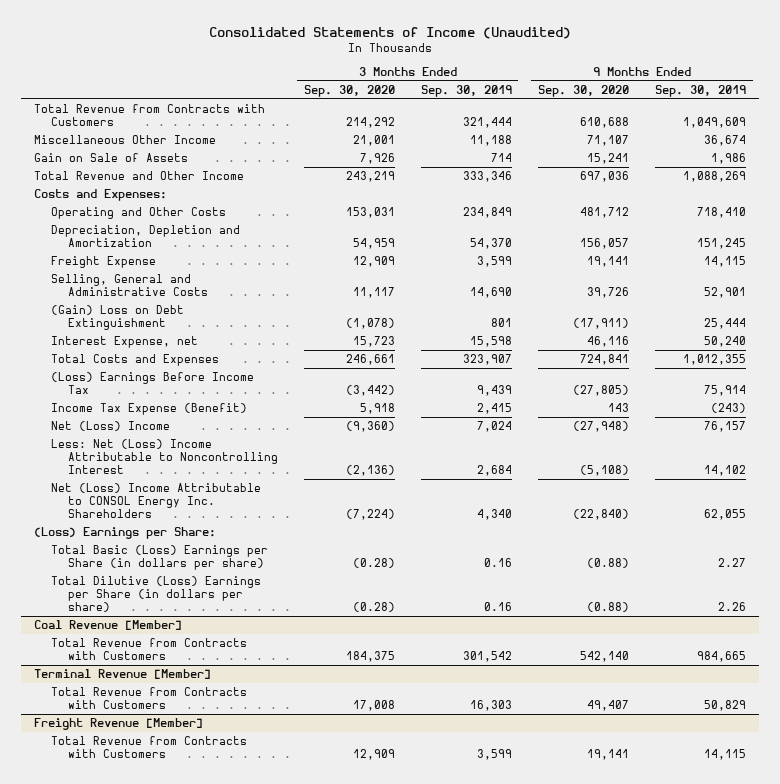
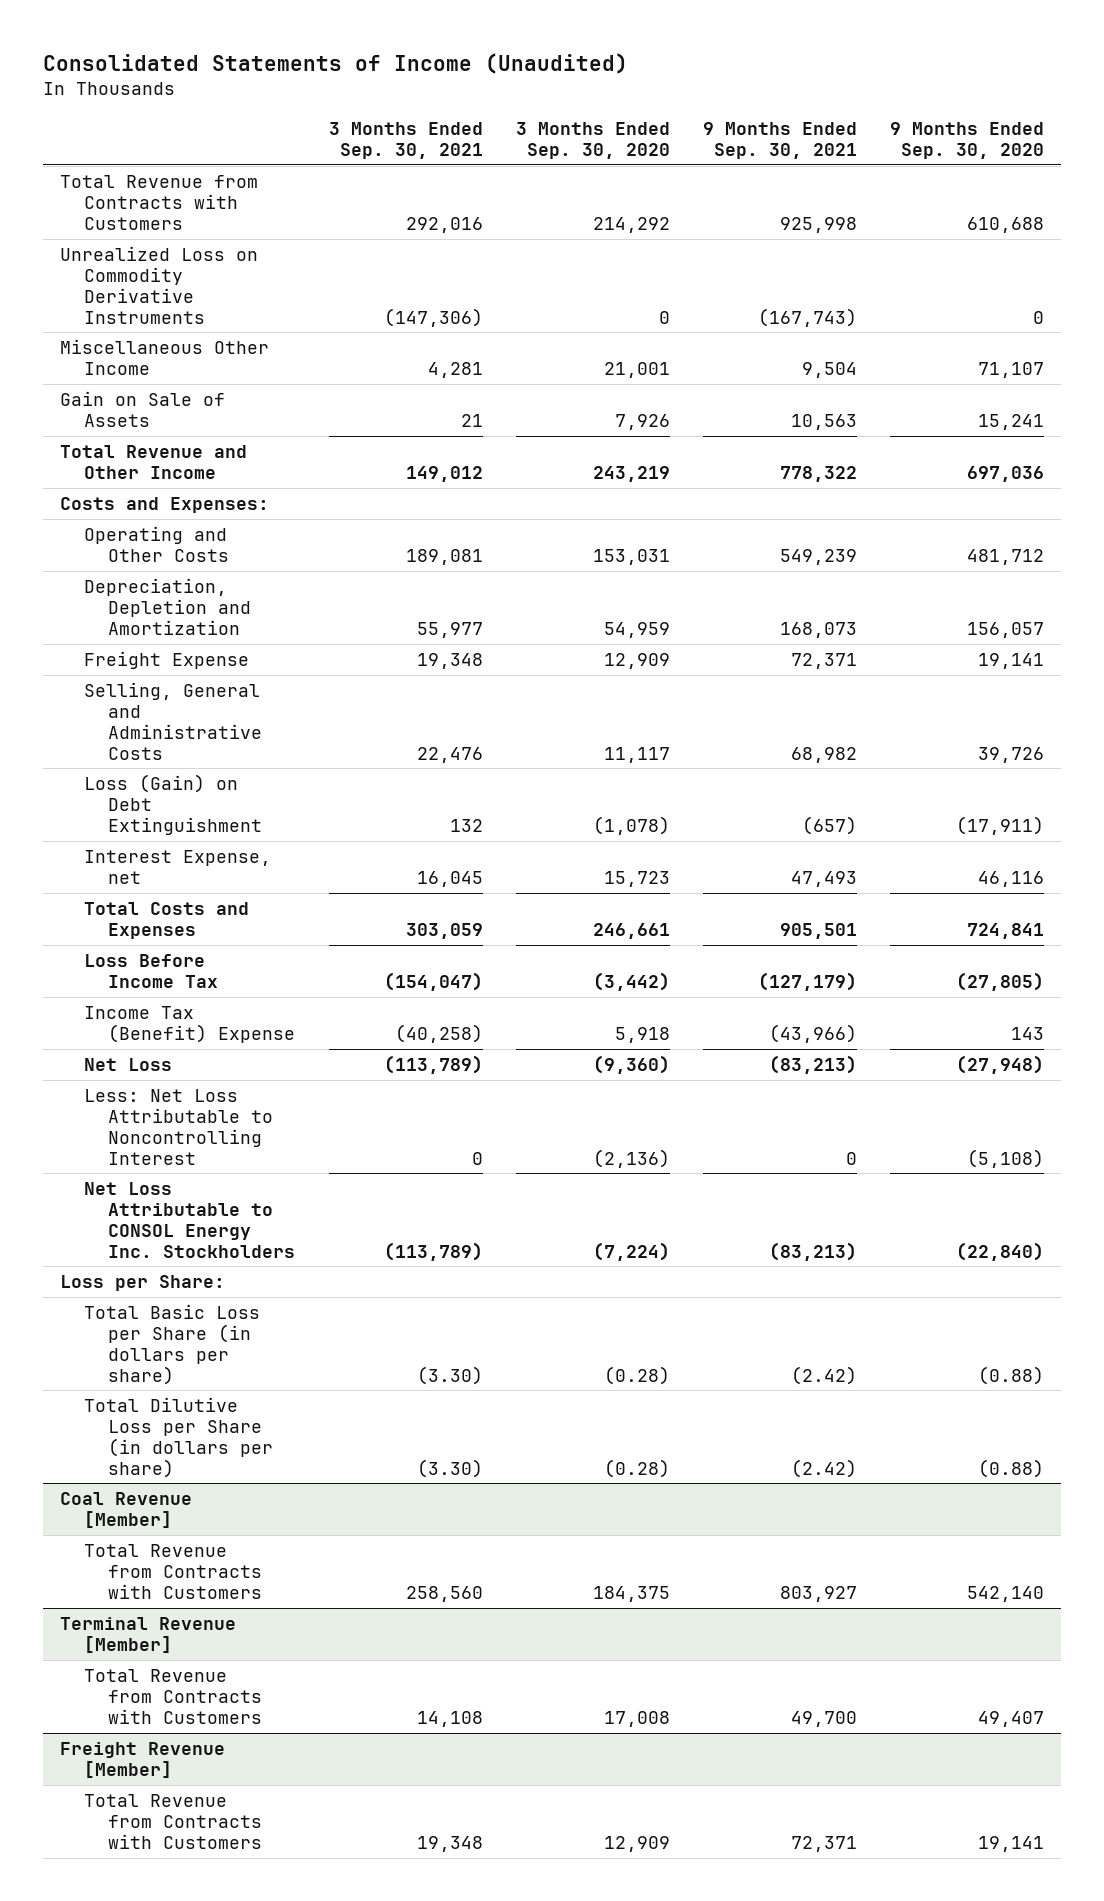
- | 3 Months Ended Sep. 30, 2020 | 3 Months Ended Sep. 30, 2019 | 9 Months Ended Sep. 30, 2020 | 9 Months Ended Sep. 30, 2019
+ | 3 Months Ended Sep. 30, 2021 | 3 Months Ended Sep. 30, 2020 | 9 Months Ended Sep. 30, 2021 | 9 Months Ended Sep. 30, 2020
+ Unrealized Loss on Commodity Derivative Instruments | (147,306) | 0 | (167,743) | 0
- (Gain) Loss on Debt Extinguishment | (1,078) | 801 | (17,911) | 25,444
+ Loss (Gain) on Debt Extinguishment | 132 | (1,078) | (657) | (17,911)
- (Loss) Earnings Before Income Tax | (3,442) | 9,439 | (27,805) | 75,914
- Income Tax Expense (Benefit) | 5,918 | 2,415 | 143 | (243)
- Net (Loss) Income | (9,360) | 7,024 | (27,948) | 76,157
- Less: Net (Loss) Income Attributable to Noncontrolling Interest | (2,136) | 2,684 | (5,108) | 14,102
- Net (Loss) Income Attributable to CONSOL Energy Inc. Shareholders | (7,224) | 4,340 | (22,840) | 62,055
- (Loss) Earnings per Share:
- Total Basic (Loss) Earnings per Share (in dollars per share) | (0.28) | 0.16 | (0.88) | 2.27
- Total Dilutive (Loss) Earnings per Share (in dollars per share) | (0.28) | 0.16 | (0.88) | 2.26
+ Loss Before Income Tax | (154,047) | (3,442) | (127,179) | (27,805)
+ Income Tax (Benefit) Expense | (40,258) | 5,918 | (43,966) | 143
+ Net Loss | (113,789) | (9,360) | (83,213) | (27,948)
+ Less: Net Loss Attributable to Noncontrolling Interest | 0 | (2,136) | 0 | (5,108)
+ Net Loss Attributable to CONSOL Energy Inc. Stockholders | (113,789) | (7,224) | (83,213) | (22,840)
+ Loss per Share:
+ Total Basic Loss per Share (in dollars per share) | (3.30) | (0.28) | (2.42) | (0.88)
+ Total Dilutive Loss per Share (in dollars per share) | (3.30) | (0.28) | (2.42) | (0.88)

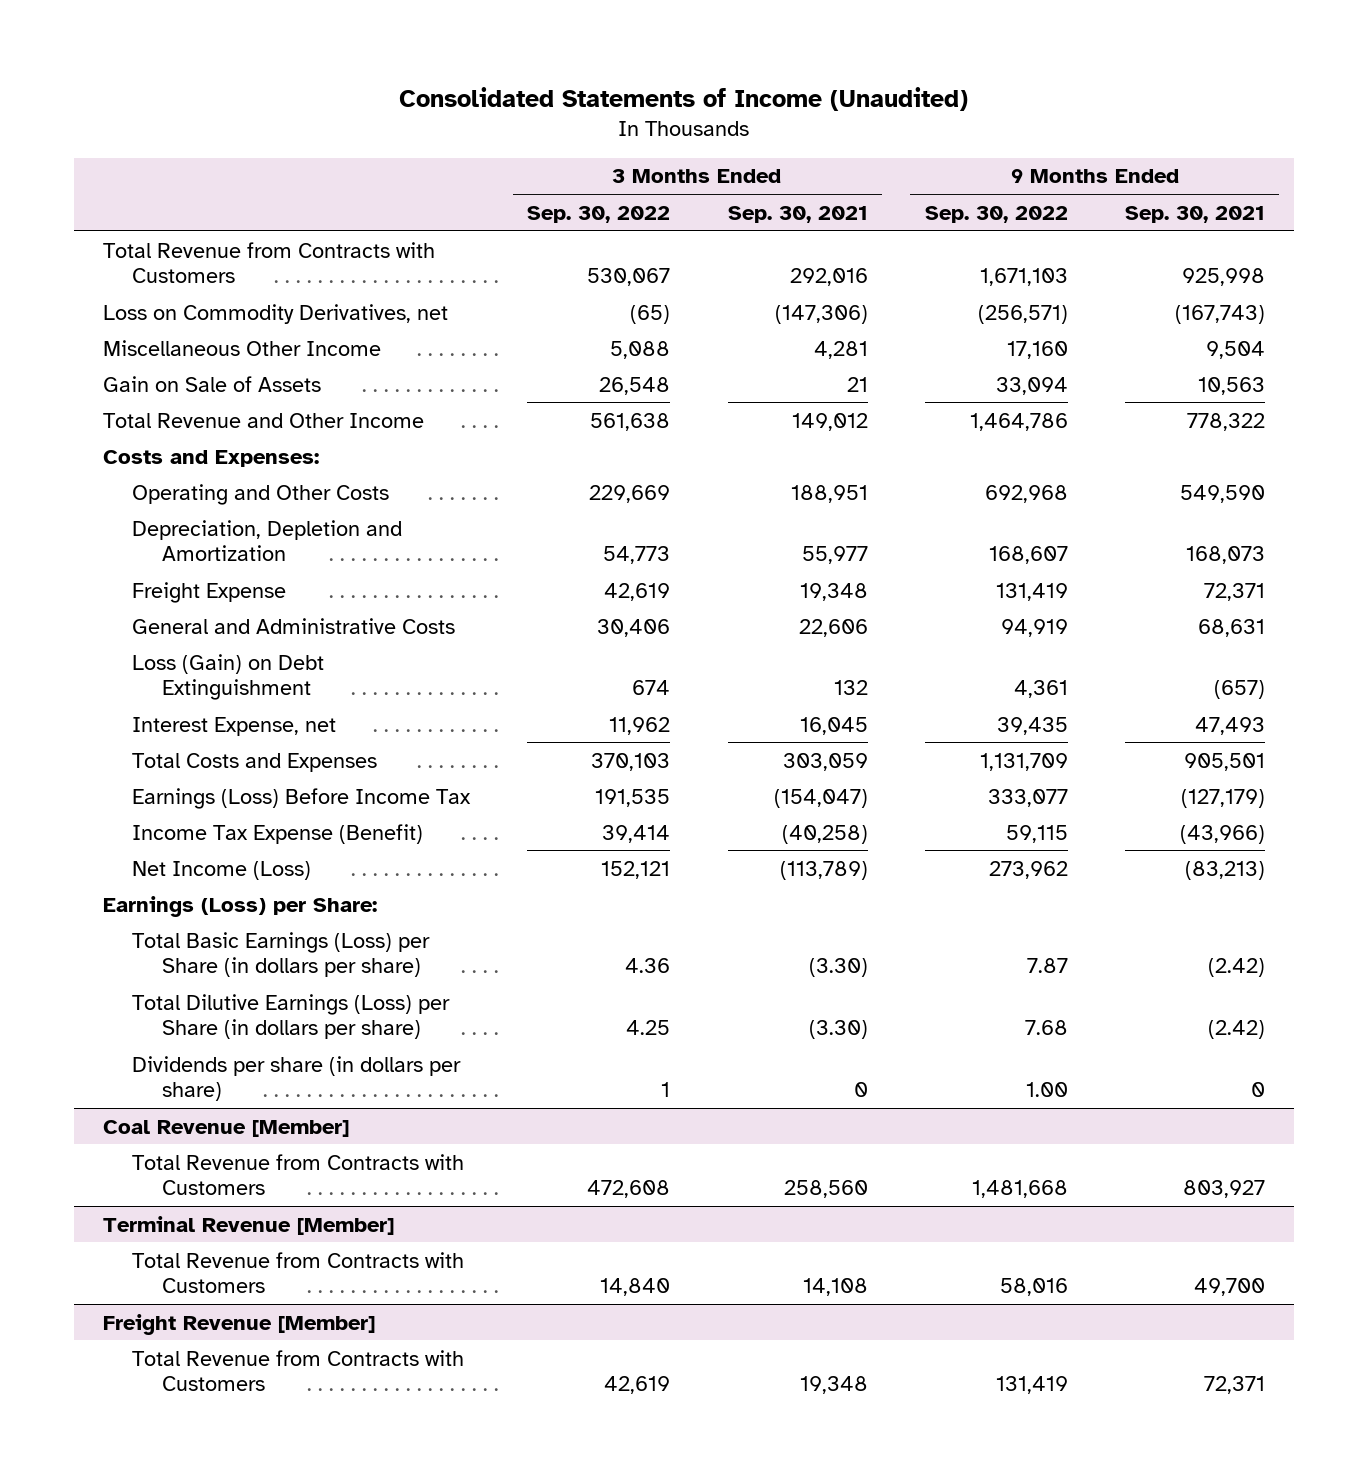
- | 3 Months Ended Sep. 30, 2021 | 3 Months Ended Sep. 30, 2020 | 9 Months Ended Sep. 30, 2021 | 9 Months Ended Sep. 30, 2020
+ | 3 Months Ended Sep. 30, 2022 | 3 Months Ended Sep. 30, 2021 | 9 Months Ended Sep. 30, 2022 | 9 Months Ended Sep. 30, 2021
- Unrealized Loss on Commodity Derivative Instruments | (147,306) | 0 | (167,743) | 0
+ Loss on Commodity Derivatives, net | (65) | (147,306) | (256,571) | (167,743)
- Operating and Other Costs | 189,081 | 153,031 | 549,239 | 481,712
+ Operating and Other Costs | 229,669 | 188,951 | 692,968 | 549,590
- Selling, General and Administrative Costs | 22,476 | 11,117 | 68,982 | 39,726
+ General and Administrative Costs | 30,406 | 22,606 | 94,919 | 68,631
- Loss Before Income Tax | (154,047) | (3,442) | (127,179) | (27,805)
- Income Tax (Benefit) Expense | (40,258) | 5,918 | (43,966) | 143
- Net Loss | (113,789) | (9,360) | (83,213) | (27,948)
- Less: Net Loss Attributable to Noncontrolling Interest | 0 | (2,136) | 0 | (5,108)
- Net Loss Attributable to CONSOL Energy Inc. Stockholders | (113,789) | (7,224) | (83,213) | (22,840)
- Loss per Share:
- Total Basic Loss per Share (in dollars per share) | (3.30) | (0.28) | (2.42) | (0.88)
- Total Dilutive Loss per Share (in dollars per share) | (3.30) | (0.28) | (2.42) | (0.88)
+ Earnings (Loss) Before Income Tax | 191,535 | (154,047) | 333,077 | (127,179)
+ Income Tax Expense (Benefit) | 39,414 | (40,258) | 59,115 | (43,966)
+ Net Income (Loss) | 152,121 | (113,789) | 273,962 | (83,213)
+ Earnings (Loss) per Share:
+ Total Basic Earnings (Loss) per Share (in dollars per share) | 4.36 | (3.30) | 7.87 | (2.42)
+ Total Dilutive Earnings (Loss) per Share (in dollars per share) | 4.25 | (3.30) | 7.68 | (2.42)
+ Dividends per share (in dollars per share) | 1 | 0 | 1.00 | 0

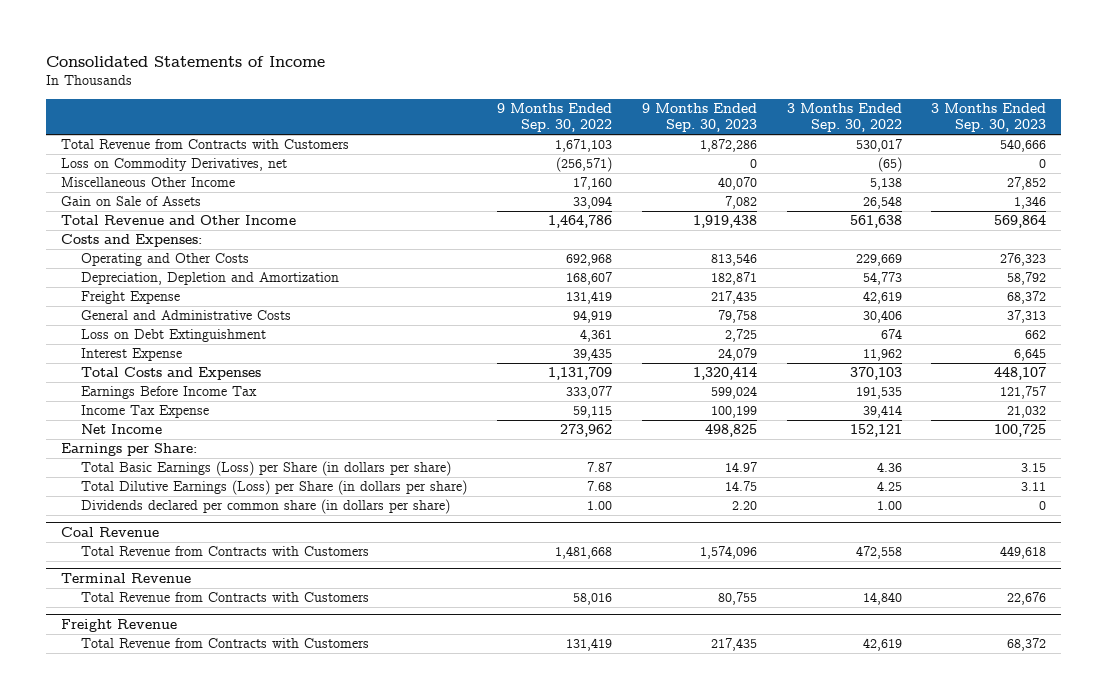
- Consolidated Statements of Income (Unaudited)
+ Consolidated Statements of Income
- | 3 Months Ended Sep. 30, 2022 | 3 Months Ended Sep. 30, 2021 | 9 Months Ended Sep. 30, 2022 | 9 Months Ended Sep. 30, 2021
+ | 9 Months Ended Sep. 30, 2022 | 9 Months Ended Sep. 30, 2023 | 3 Months Ended Sep. 30, 2022 | 3 Months Ended Sep. 30, 2023
- Total Revenue from Contracts with Customers | 530,067 | 292,016 | 1,671,103 | 925,998
+ Total Revenue from Contracts with Customers | 1,671,103 | 1,872,286 | 530,017 | 540,666
- Miscellaneous Other Income | 5,088 | 4,281 | 17,160 | 9,504
+ Miscellaneous Other Income | 17,160 | 40,070 | 5,138 | 27,852
- Loss (Gain) on Debt Extinguishment | 674 | 132 | 4,361 | (657)
- Interest Expense, net | 11,962 | 16,045 | 39,435 | 47,493
+ Loss on Debt Extinguishment | 4,361 | 2,725 | 674 | 662
+ Interest Expense | 39,435 | 24,079 | 11,962 | 6,645
- Earnings (Loss) Before Income Tax | 191,535 | (154,047) | 333,077 | (127,179)
- Income Tax Expense (Benefit) | 39,414 | (40,258) | 59,115 | (43,966)
- Net Income (Loss) | 152,121 | (113,789) | 273,962 | (83,213)
- Earnings (Loss) per Share:
+ Earnings Before Income Tax | 333,077 | 599,024 | 191,535 | 121,757
+ Income Tax Expense | 59,115 | 100,199 | 39,414 | 21,032
+ Net Income | 273,962 | 498,825 | 152,121 | 100,725
+ Earnings per Share:
- Dividends per share (in dollars per share) | 1 | 0 | 1.00 | 0
- Coal Revenue [Member]
- Total Revenue from Contracts with Customers | 472,608 | 258,560 | 1,481,668 | 803,927
- Terminal Revenue [Member]
+ Dividends declared per common share (in dollars per share) | 1.00 | 2.20 | 1.00 | 0
+ Coal Revenue
+ Total Revenue from Contracts with Customers | 1,481,668 | 1,574,096 | 472,558 | 449,618
+ Terminal Revenue
- Freight Revenue [Member]
+ Freight Revenue

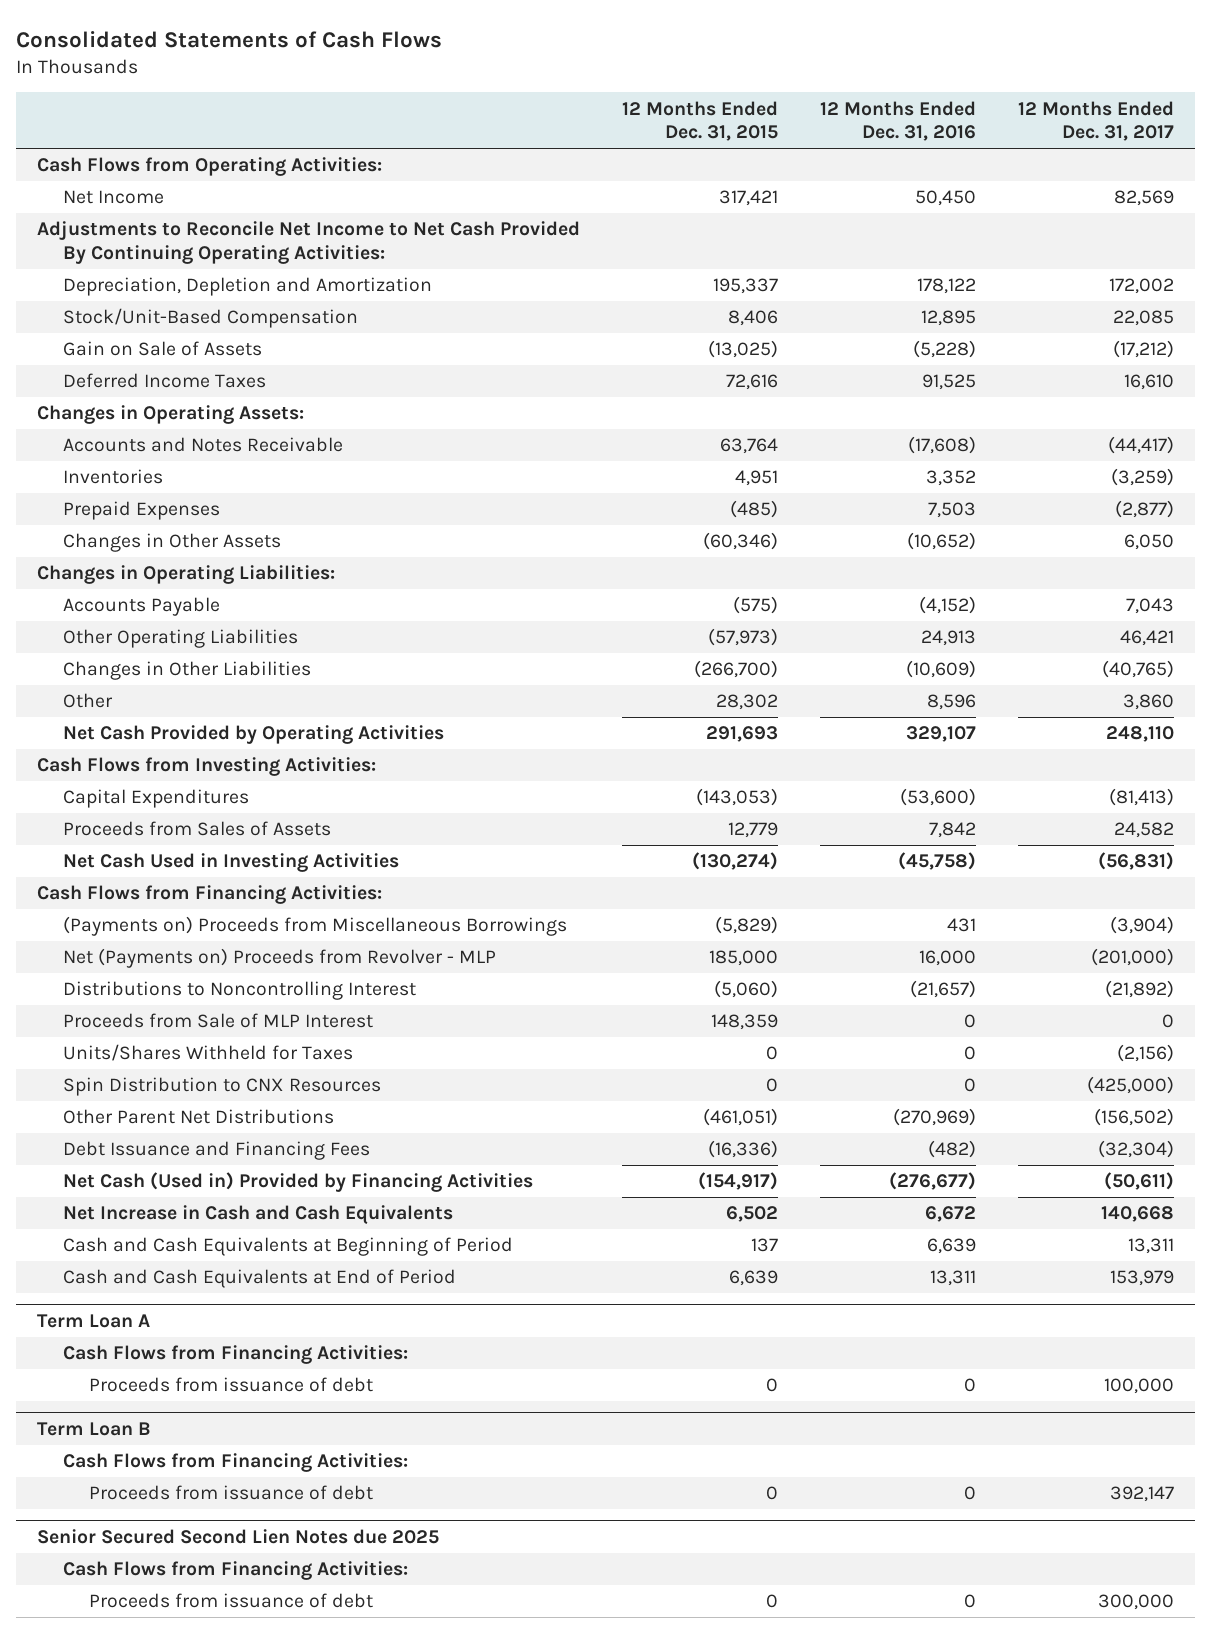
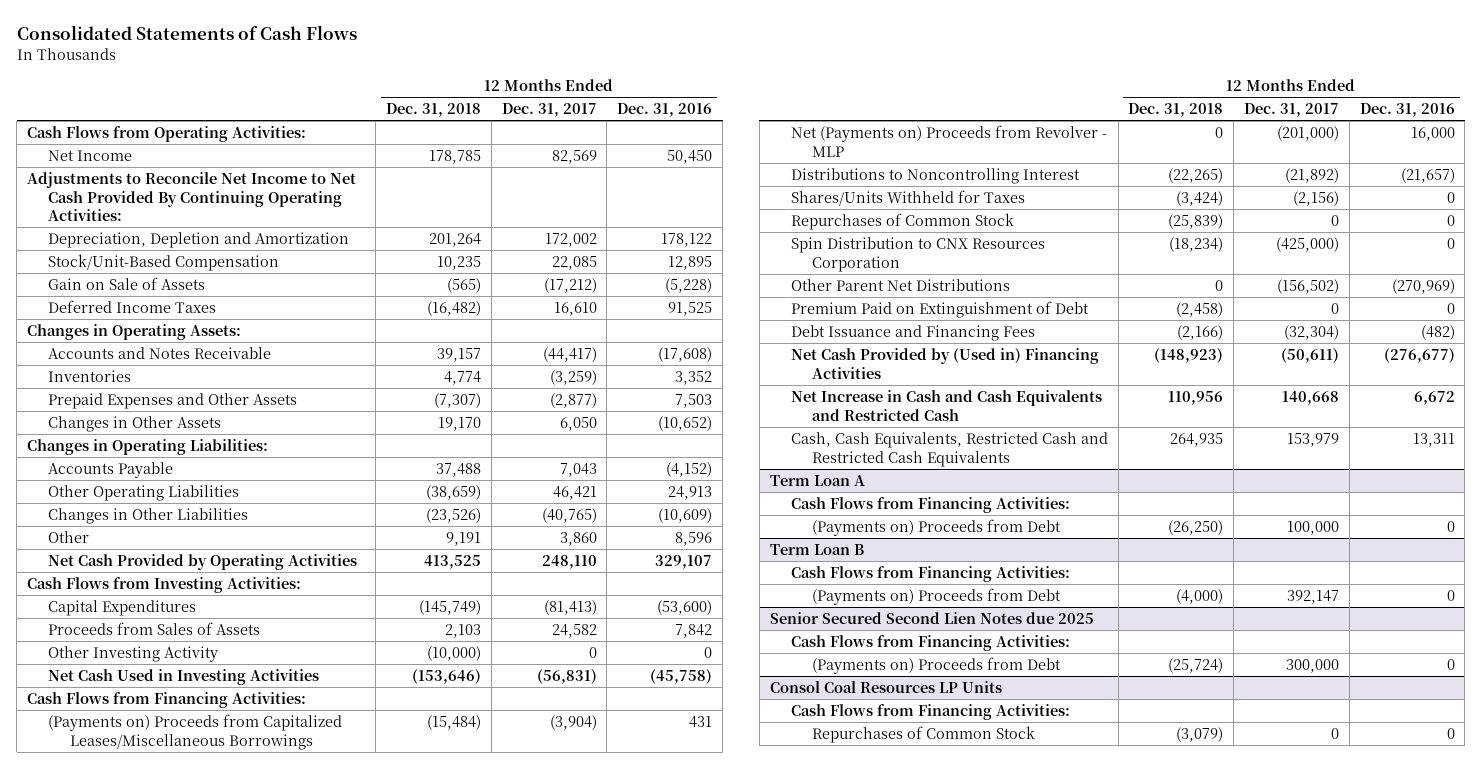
- | 12 Months Ended Dec. 31, 2015 | 12 Months Ended Dec. 31, 2016 | 12 Months Ended Dec. 31, 2017
+ | 12 Months Ended Dec. 31, 2018 | 12 Months Ended Dec. 31, 2017 | 12 Months Ended Dec. 31, 2016
- Prepaid Expenses | (485) | 7,503 | (2,877)
+ Prepaid Expenses and Other Assets | (7,307) | (2,877) | 7,503
+ Other Investing Activity | (10,000) | 0 | 0
- (Payments on) Proceeds from Miscellaneous Borrowings | (5,829) | 431 | (3,904)
+ (Payments on) Proceeds from Capitalized Leases/Miscellaneous Borrowings | (15,484) | (3,904) | 431
- Proceeds from Sale of MLP Interest | 148,359 | 0 | 0
- Units/Shares Withheld for Taxes | 0 | 0 | (2,156)
- Spin Distribution to CNX Resources | 0 | 0 | (425,000)
+ Shares/Units Withheld for Taxes | (3,424) | (2,156) | 0
+ Repurchases of Common Stock | (25,839) | 0 | 0
+ Spin Distribution to CNX Resources Corporation | (18,234) | (425,000) | 0
+ Premium Paid on Extinguishment of Debt | (2,458) | 0 | 0
- Net Cash (Used in) Provided by Financing Activities | (154,917) | (276,677) | (50,611)
- Net Increase in Cash and Cash Equivalents | 6,502 | 6,672 | 140,668
- Cash and Cash Equivalents at Beginning of Period | 137 | 6,639 | 13,311
- Cash and Cash Equivalents at End of Period | 6,639 | 13,311 | 153,979
+ Net Cash Provided by (Used in) Financing Activities | (148,923) | (50,611) | (276,677)
+ Net Increase in Cash and Cash Equivalents and Restricted Cash | 110,956 | 140,668 | 6,672
+ Cash, Cash Equivalents, Restricted Cash and Restricted Cash Equivalents | 264,935 | 153,979 | 13,311
@ Term Loan A
- Proceeds from issuance of debt | 0 | 0 | 100,000
+ (Payments on) Proceeds from Debt | (26,250) | 100,000 | 0
@ Term Loan B
- Proceeds from issuance of debt | 0 | 0 | 392,147
+ (Payments on) Proceeds from Debt | (4,000) | 392,147 | 0
@ Senior Secured Second Lien Notes due 2025
- Proceeds from issuance of debt | 0 | 0 | 300,000
+ (Payments on) Proceeds from Debt | (25,724) | 300,000 | 0
+ Consol Coal Resources LP Units
+ Cash Flows from Financing Activities:
+ Repurchases of Common Stock | (3,079) | 0 | 0

